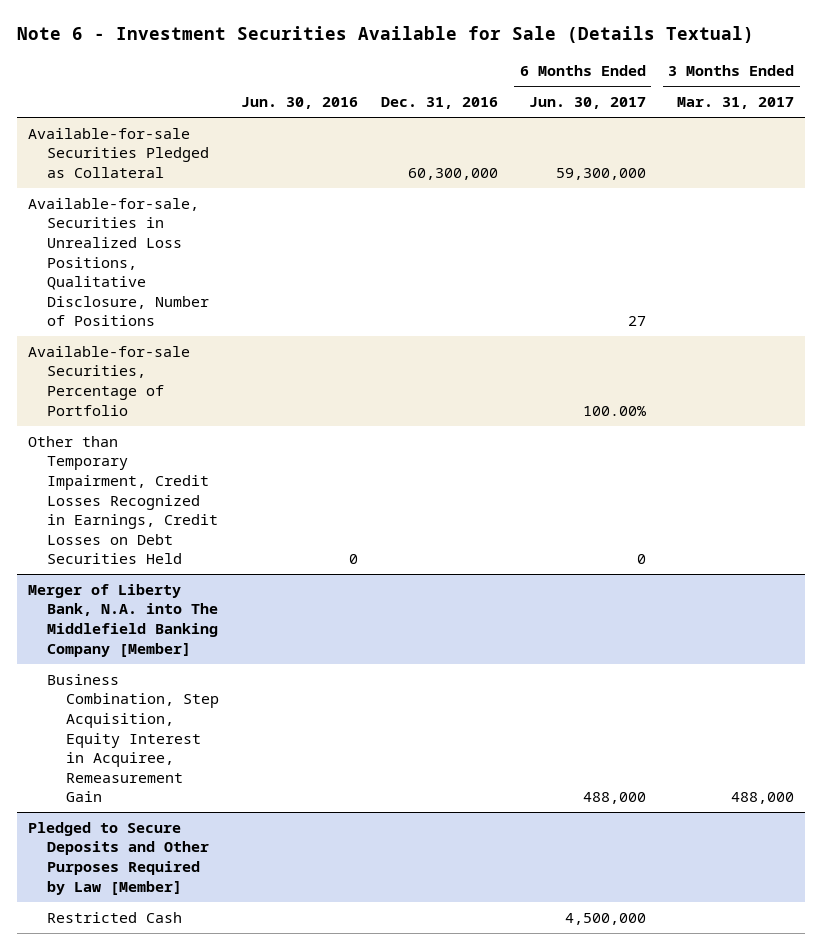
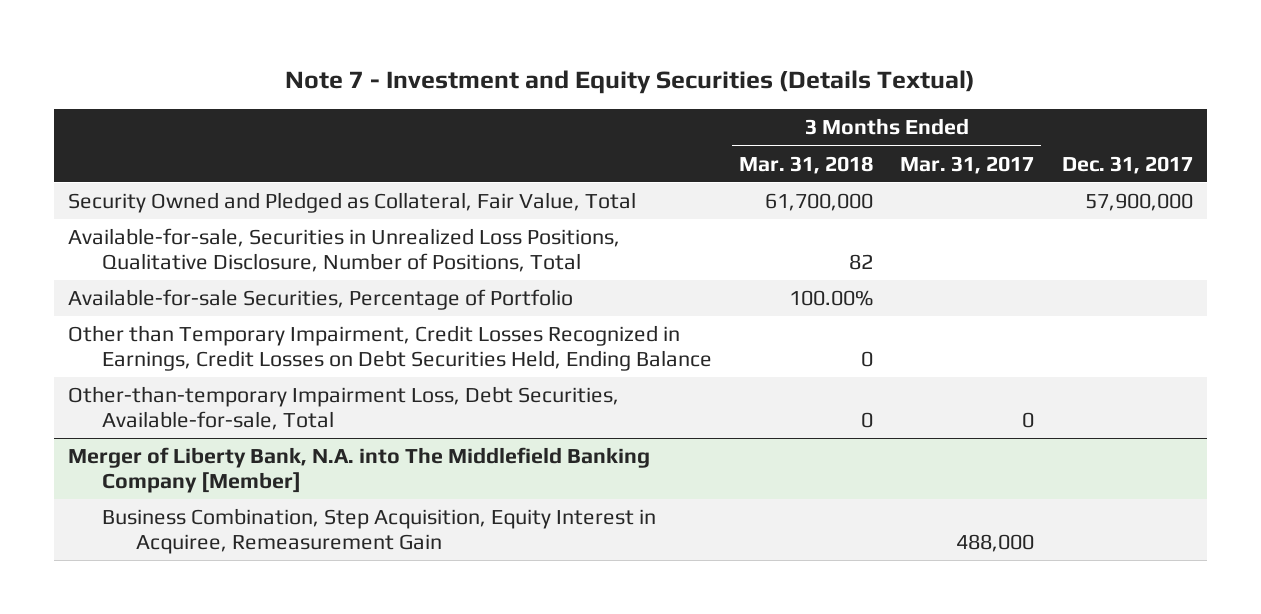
- Note 6 - Investment Securities Available for Sale (Details Textual)
+ Note 7 - Investment and Equity Securities (Details Textual)
- | Jun. 30, 2016 | Dec. 31, 2016 | 6 Months Ended Jun. 30, 2017 | 3 Months Ended Mar. 31, 2017
+ | 3 Months Ended Mar. 31, 2018 | 3 Months Ended Mar. 31, 2017 | Dec. 31, 2017
- Available-for-sale Securities Pledged as Collateral | | 60,300,000 | 59,300,000 |
- Available-for-sale, Securities in Unrealized Loss Positions, Qualitative Disclosure, Number of Positions | | | 27 |
+ Security Owned and Pledged as Collateral, Fair Value, Total | 61,700,000 | | 57,900,000
+ Available-for-sale, Securities in Unrealized Loss Positions, Qualitative Disclosure, Number of Positions, Total | 82 | |
- Other than Temporary Impairment, Credit Losses Recognized in Earnings, Credit Losses on Debt Securities Held | 0 | | 0 |
+ Other than Temporary Impairment, Credit Losses Recognized in Earnings, Credit Losses on Debt Securities Held, Ending Balance | 0 | |
+ Other-than-temporary Impairment Loss, Debt Securities, Available-for-sale, Total | 0 | 0 |
- Pledged to Secure Deposits and Other Purposes Required by Law [Member]
- Restricted Cash | | | 4,500,000 |

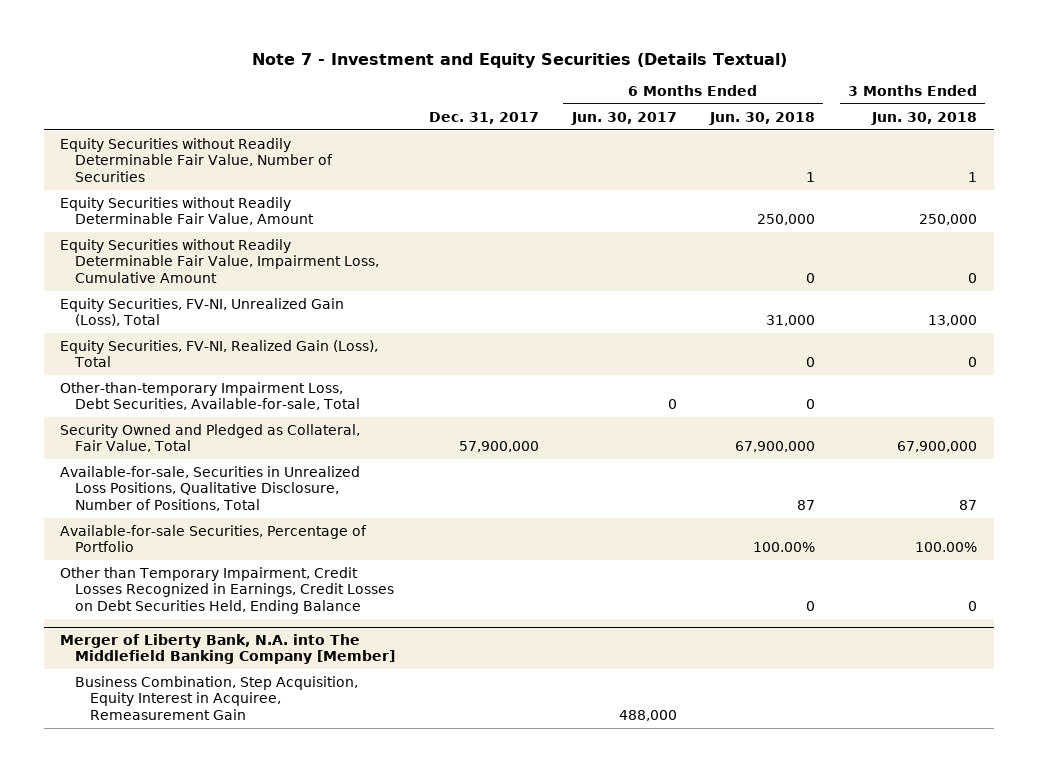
- | 3 Months Ended Mar. 31, 2018 | 3 Months Ended Mar. 31, 2017 | Dec. 31, 2017
+ | Dec. 31, 2017 | 6 Months Ended Jun. 30, 2017 | 6 Months Ended Jun. 30, 2018 | 3 Months Ended Jun. 30, 2018
+ Equity Securities without Readily Determinable Fair Value, Number of Securities | | | 1 | 1
+ Equity Securities without Readily Determinable Fair Value, Amount | | | 250,000 | 250,000
+ Equity Securities without Readily Determinable Fair Value, Impairment Loss, Cumulative Amount | | | 0 | 0
+ Equity Securities, FV-NI, Unrealized Gain (Loss), Total | | | 31,000 | 13,000
+ Equity Securities, FV-NI, Realized Gain (Loss), Total | | | 0 | 0
moved up: Other-than-temporary Impairment Loss, Debt Securities, Available-for-sale, Total | | 0 | 0 |

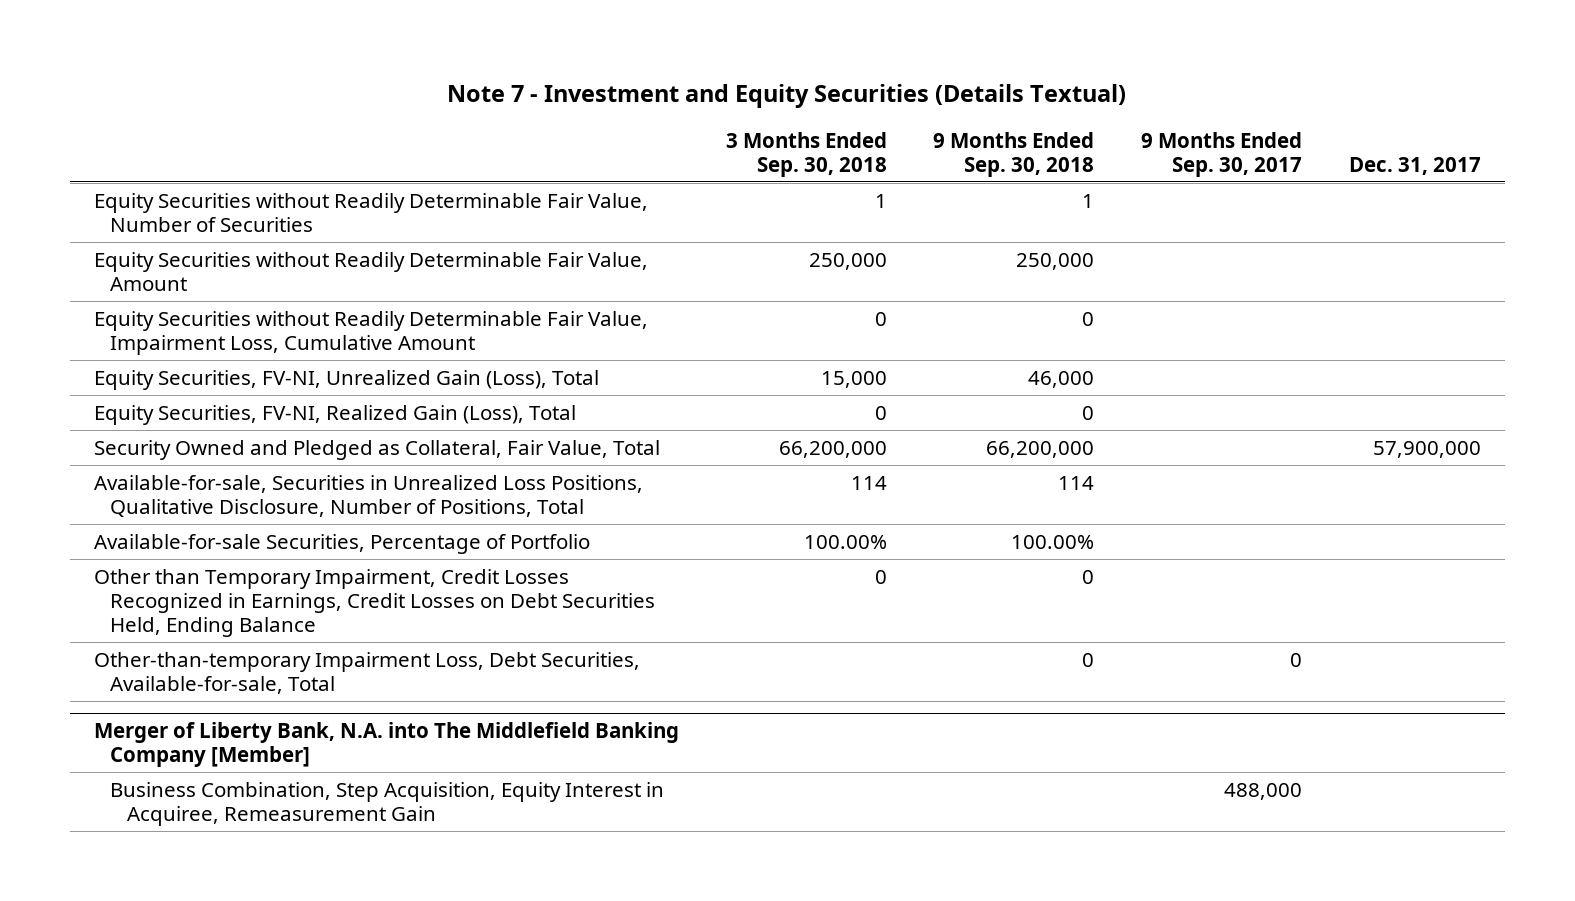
- | Dec. 31, 2017 | 6 Months Ended Jun. 30, 2017 | 6 Months Ended Jun. 30, 2018 | 3 Months Ended Jun. 30, 2018
+ | 3 Months Ended Sep. 30, 2018 | 9 Months Ended Sep. 30, 2018 | 9 Months Ended Sep. 30, 2017 | Dec. 31, 2017
moved down: Other-than-temporary Impairment Loss, Debt Securities, Available-for-sale, Total | | 0 | 0 |

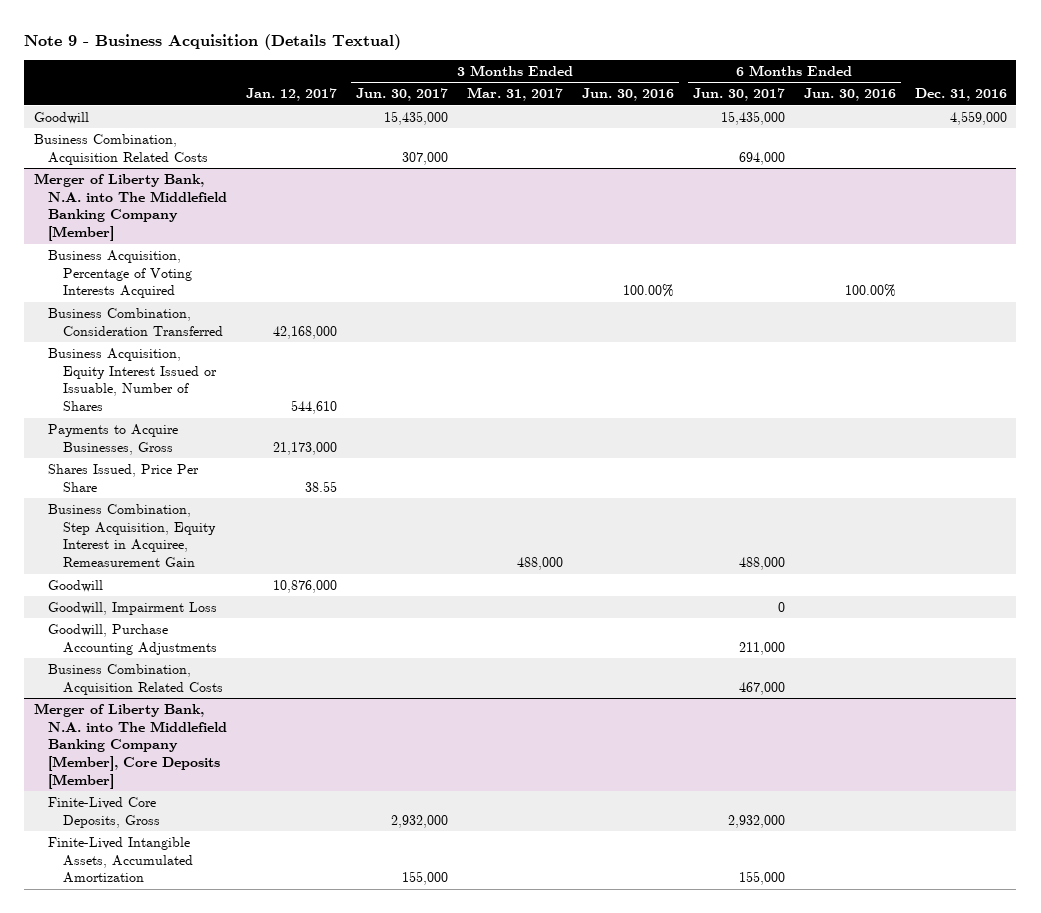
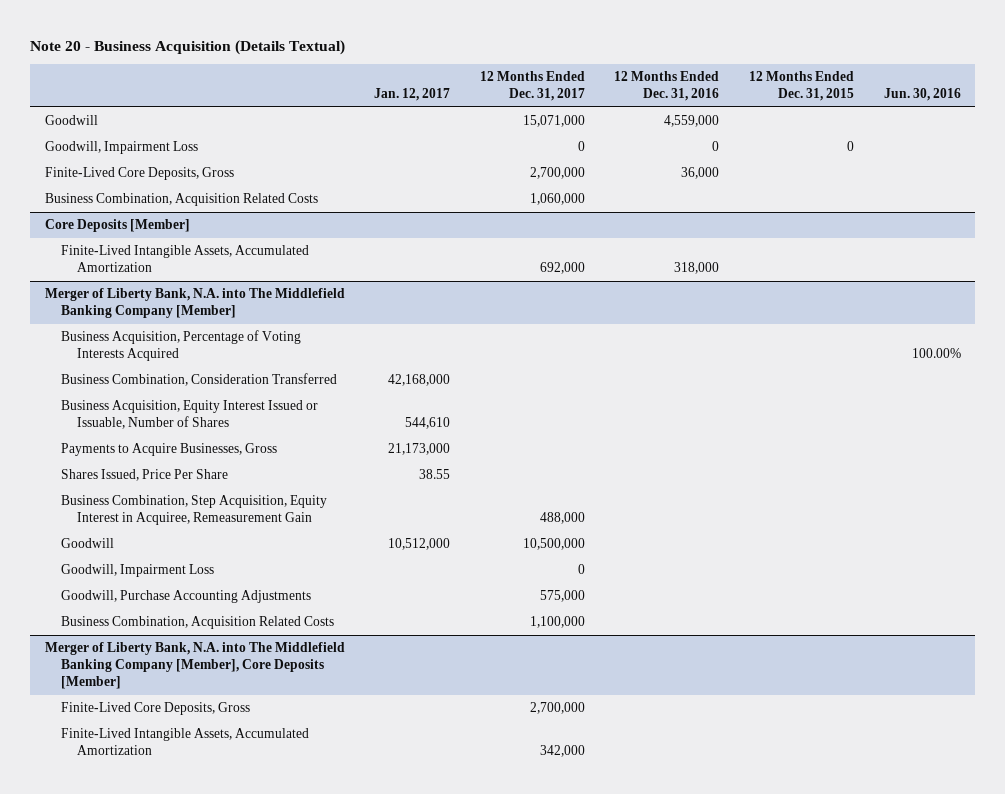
- Note 9 - Business Acquisition (Details Textual)
+ Note 20 - Business Acquisition (Details Textual)
- | Jan. 12, 2017 | 3 Months Ended Jun. 30, 2017 | 3 Months Ended Mar. 31, 2017 | 3 Months Ended Jun. 30, 2016 | 6 Months Ended Jun. 30, 2017 | 6 Months Ended Jun. 30, 2016 | Dec. 31, 2016
+ | Jan. 12, 2017 | 12 Months Ended Dec. 31, 2017 | 12 Months Ended Dec. 31, 2016 | 12 Months Ended Dec. 31, 2015 | Jun. 30, 2016
+ Goodwill, Impairment Loss | | 0 | 0 | 0 |
+ Finite-Lived Core Deposits, Gross | | 2,700,000 | 36,000 | |
+ Core Deposits [Member]
+ Finite-Lived Intangible Assets, Accumulated Amortization | | 692,000 | 318,000 | |
@ Merger of Liberty Bank, N.A. into The Middlefield Banking Company [Member]
- Goodwill | 10,876,000 | | | | | |
+ Goodwill | 10,512,000 | 10,500,000 | | |

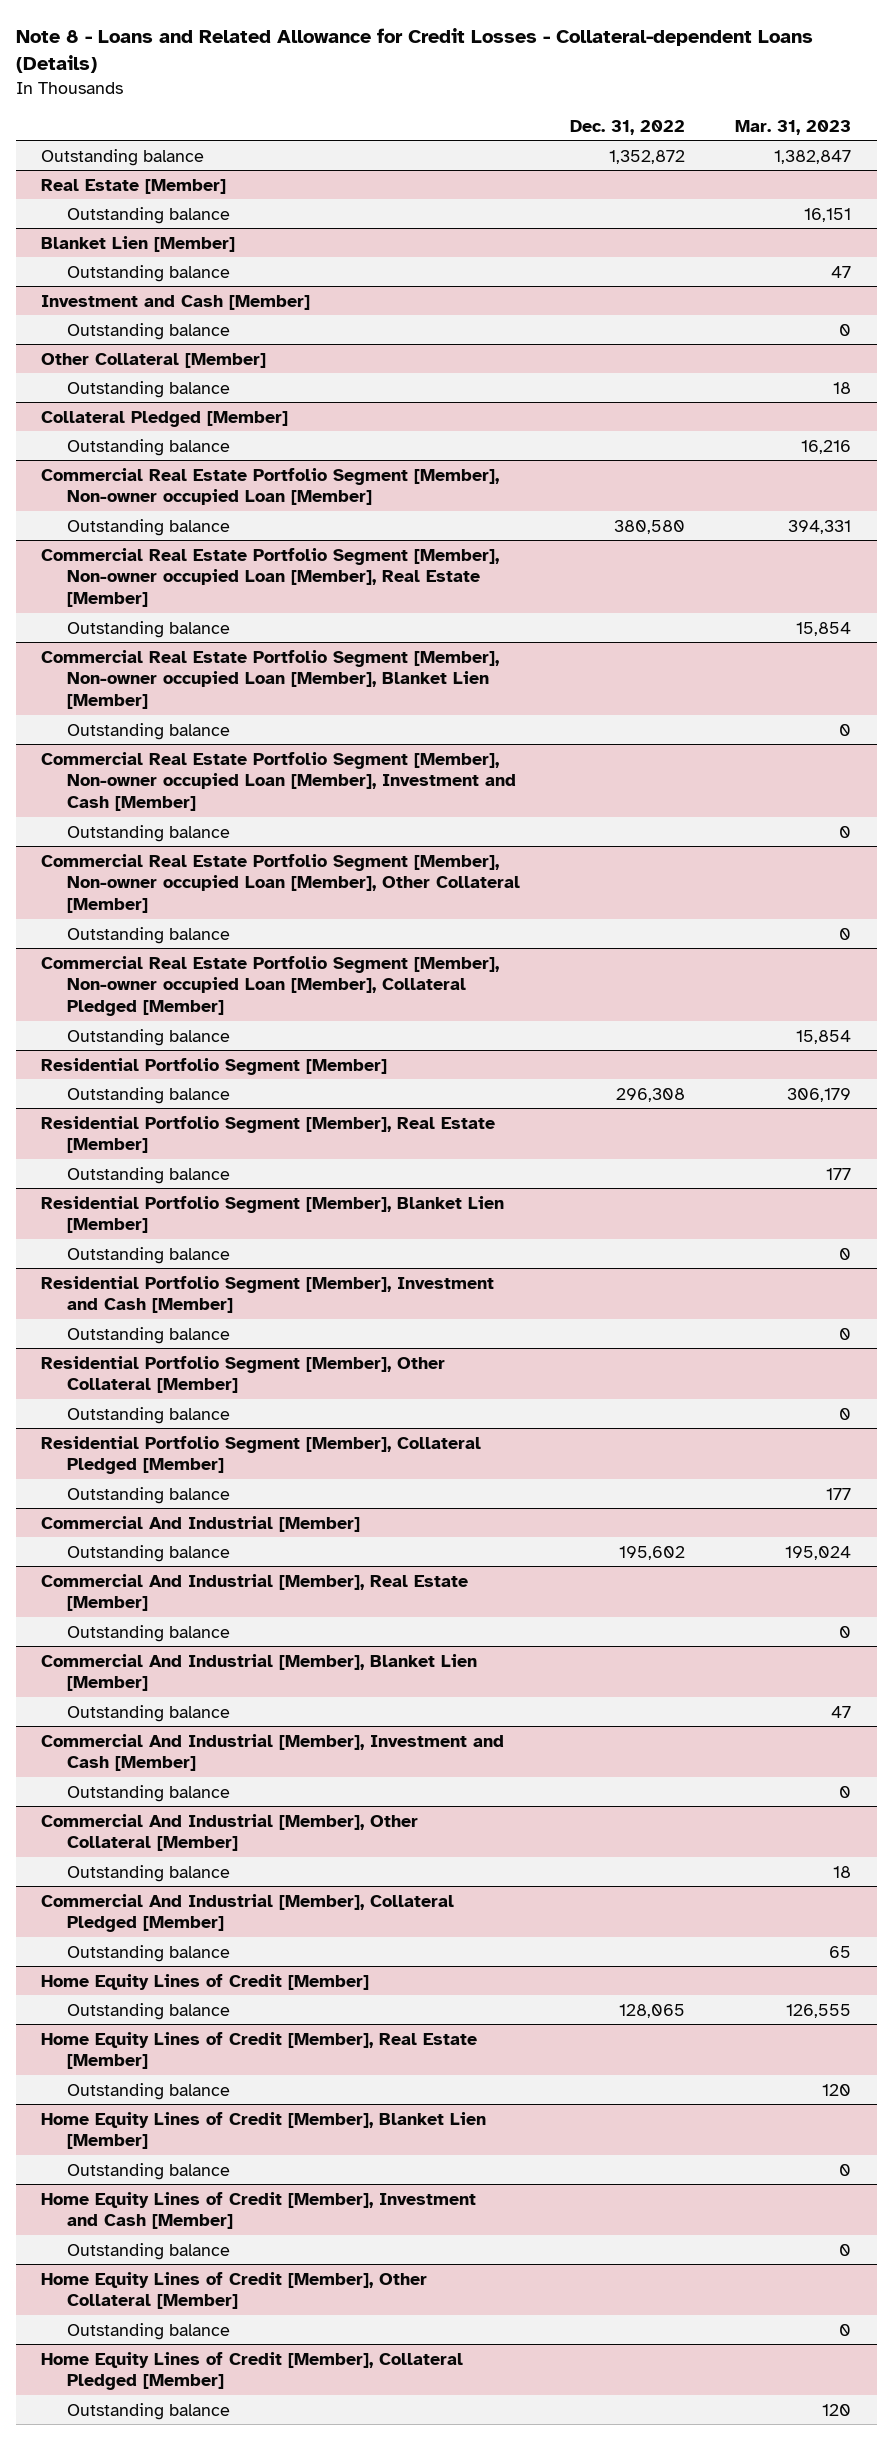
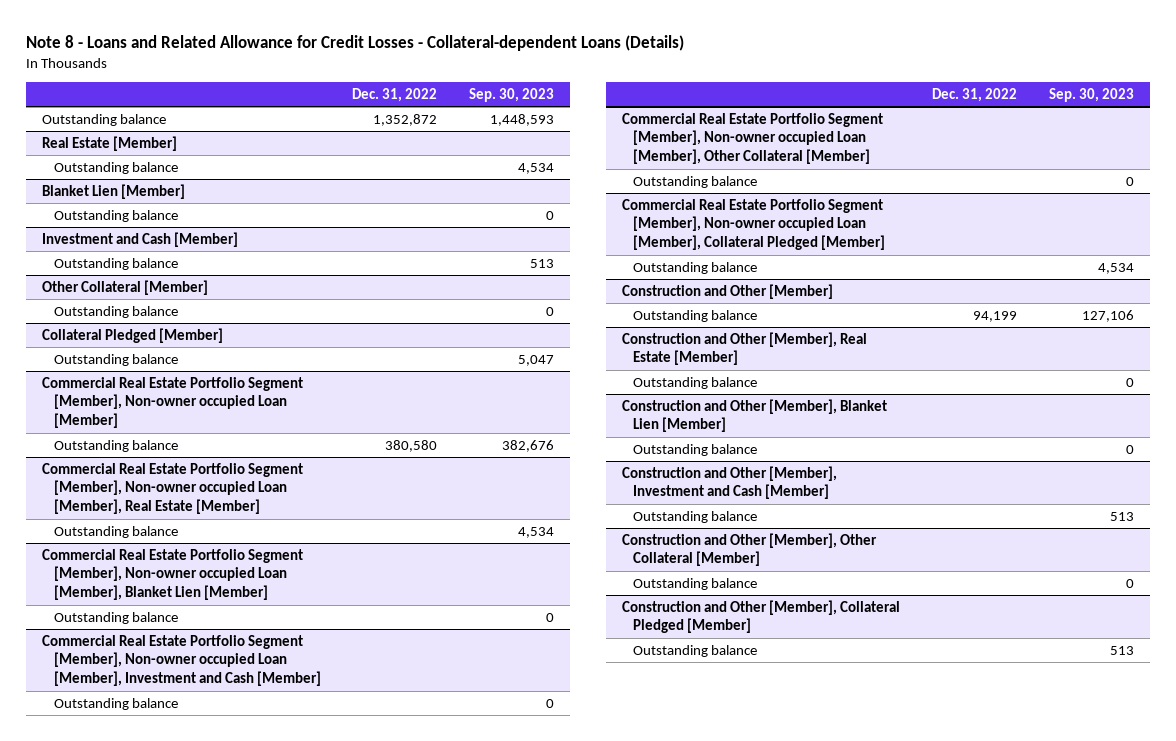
- | Dec. 31, 2022 | Mar. 31, 2023
+ | Dec. 31, 2022 | Sep. 30, 2023
- Residential Portfolio Segment [Member]
- Outstanding balance | 296,308 | 306,179
- Residential Portfolio Segment [Member], Real Estate [Member]
- Outstanding balance | | 177
- Residential Portfolio Segment [Member], Blanket Lien [Member]
- Outstanding balance | | 0
- Residential Portfolio Segment [Member], Investment and Cash [Member]
- Outstanding balance | | 0
- Residential Portfolio Segment [Member], Other Collateral [Member]
- Outstanding balance | | 0
- Residential Portfolio Segment [Member], Collateral Pledged [Member]
- Outstanding balance | | 177
- Commercial And Industrial [Member]
- Outstanding balance | 195,602 | 195,024
- Commercial And Industrial [Member], Real Estate [Member]
- Outstanding balance | | 0
- Commercial And Industrial [Member], Blanket Lien [Member]
- Outstanding balance | | 47
- Commercial And Industrial [Member], Investment and Cash [Member]
- Outstanding balance | | 0
- Commercial And Industrial [Member], Other Collateral [Member]
+ Construction and Other [Member]
+ Outstanding balance | 94,199 | 127,106
+ Construction and Other [Member], Real Estate [Member]
+ Outstanding balance | | 0
+ Construction and Other [Member], Blanket Lien [Member]
+ Outstanding balance | | 0
+ Construction and Other [Member], Investment and Cash [Member]
+ Outstanding balance | | 513
+ Construction and Other [Member], Other Collateral [Member]
- Commercial And Industrial [Member], Collateral Pledged [Member]
- Outstanding balance | | 65
- Home Equity Lines of Credit [Member]
- Outstanding balance | 128,065 | 126,555
- Home Equity Lines of Credit [Member], Real Estate [Member]
- Outstanding balance | | 120
- Home Equity Lines of Credit [Member], Blanket Lien [Member]
- Outstanding balance | | 0
- Home Equity Lines of Credit [Member], Investment and Cash [Member]
- Outstanding balance | | 0
- Home Equity Lines of Credit [Member], Other Collateral [Member]
- Outstanding balance | | 0
- Home Equity Lines of Credit [Member], Collateral Pledged [Member]
- Outstanding balance | | 120
+ Construction and Other [Member], Collateral Pledged [Member]
+ Outstanding balance | | 513

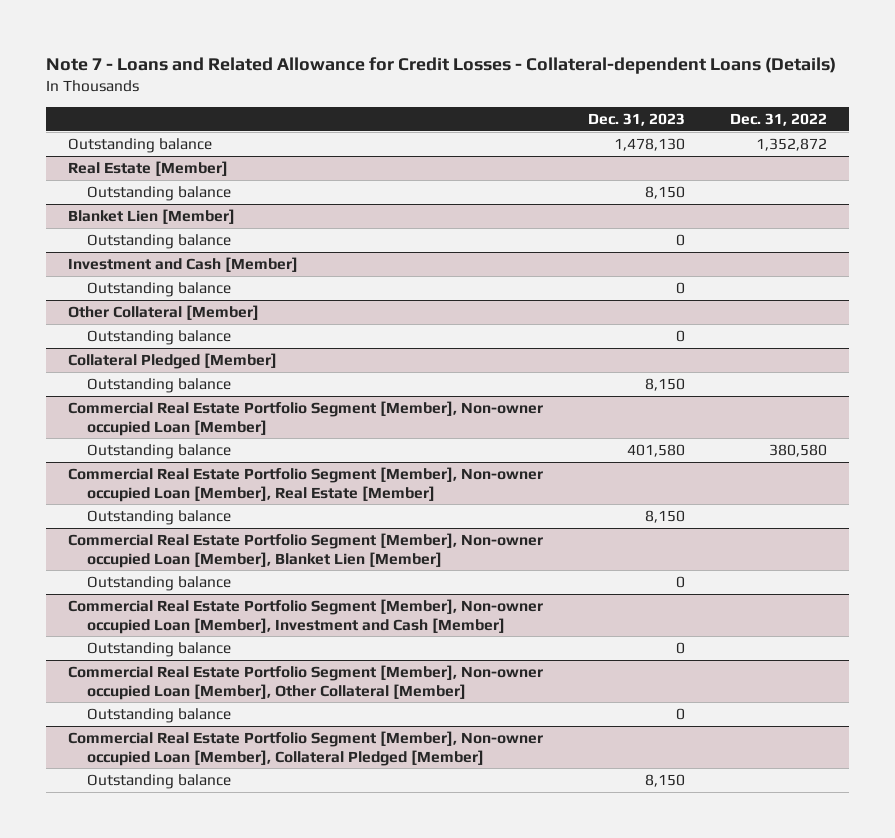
- Note 8 - Loans and Related Allowance for Credit Losses - Collateral-dependent Loans (Details)
+ Note 7 - Loans and Related Allowance for Credit Losses - Collateral-dependent Loans (Details)
- | Dec. 31, 2022 | Sep. 30, 2023
+ | Dec. 31, 2023 | Dec. 31, 2022
- Construction and Other [Member]
- Outstanding balance | 94,199 | 127,106
- Construction and Other [Member], Real Estate [Member]
- Outstanding balance | | 0
- Construction and Other [Member], Blanket Lien [Member]
- Outstanding balance | | 0
- Construction and Other [Member], Investment and Cash [Member]
- Outstanding balance | | 513
- Construction and Other [Member], Other Collateral [Member]
- Outstanding balance | | 0
- Construction and Other [Member], Collateral Pledged [Member]
- Outstanding balance | | 513

